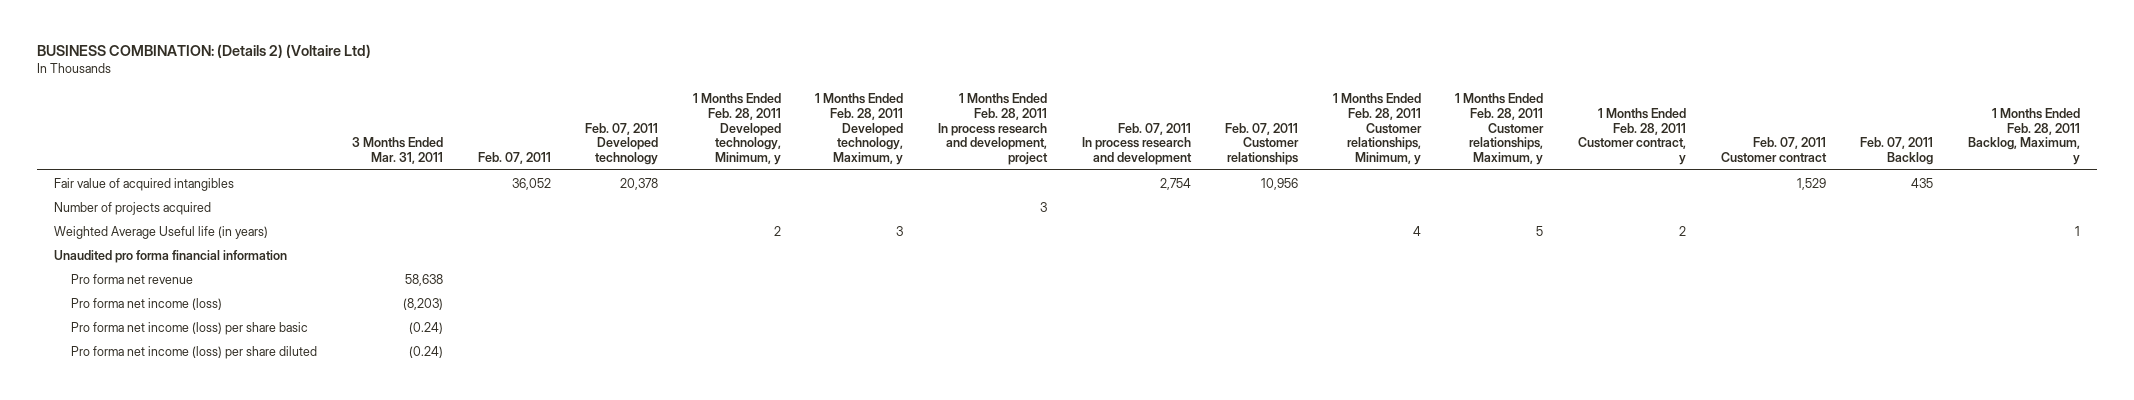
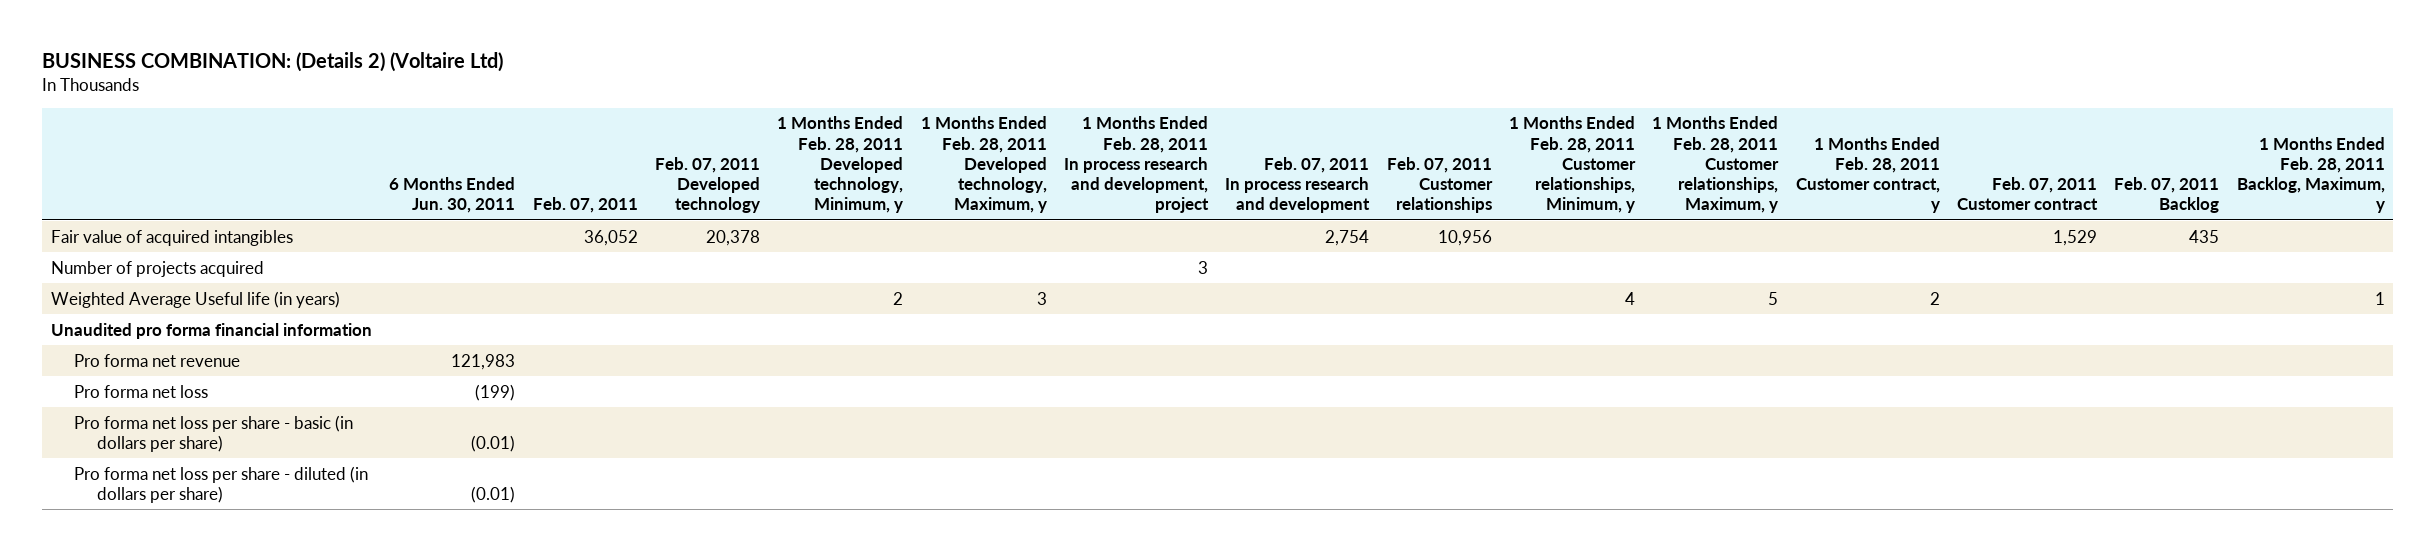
- | 3 Months Ended Mar. 31, 2011 | Feb. 07, 2011 | Feb. 07, 2011 Developed technology | 1 Months Ended Feb. 28, 2011 Developed technology, Minimum, y | 1 Months Ended Feb. 28, 2011 Developed technology, Maximum, y | 1 Months Ended Feb. 28, 2011 In process research and development, project | Feb. 07, 2011 In process research and development | Feb. 07, 2011 Customer relationships | 1 Months Ended Feb. 28, 2011 Customer relationships, Minimum, y | 1 Months Ended Feb. 28, 2011 Customer relationships, Maximum, y | 1 Months Ended Feb. 28, 2011 Customer contract, y | Feb. 07, 2011 Customer contract | Feb. 07, 2011 Backlog | 1 Months Ended Feb. 28, 2011 Backlog, Maximum, y
+ | 6 Months Ended Jun. 30, 2011 | Feb. 07, 2011 | Feb. 07, 2011 Developed technology | 1 Months Ended Feb. 28, 2011 Developed technology, Minimum, y | 1 Months Ended Feb. 28, 2011 Developed technology, Maximum, y | 1 Months Ended Feb. 28, 2011 In process research and development, project | Feb. 07, 2011 In process research and development | Feb. 07, 2011 Customer relationships | 1 Months Ended Feb. 28, 2011 Customer relationships, Minimum, y | 1 Months Ended Feb. 28, 2011 Customer relationships, Maximum, y | 1 Months Ended Feb. 28, 2011 Customer contract, y | Feb. 07, 2011 Customer contract | Feb. 07, 2011 Backlog | 1 Months Ended Feb. 28, 2011 Backlog, Maximum, y
- Pro forma net income (loss) | (8,203) | | | | | | | | | | | | |
- Pro forma net income (loss) per share basic | (0.24) | | | | | | | | | | | | |
- Pro forma net income (loss) per share diluted | (0.24) | | | | | | | | | | | | |
+ Pro forma net loss | (199) | | | | | | | | | | | | |
+ Pro forma net loss per share - basic (in dollars per share) | (0.01) | | | | | | | | | | | | |
+ Pro forma net loss per share - diluted (in dollars per share) | (0.01) | | | | | | | | | | | | |

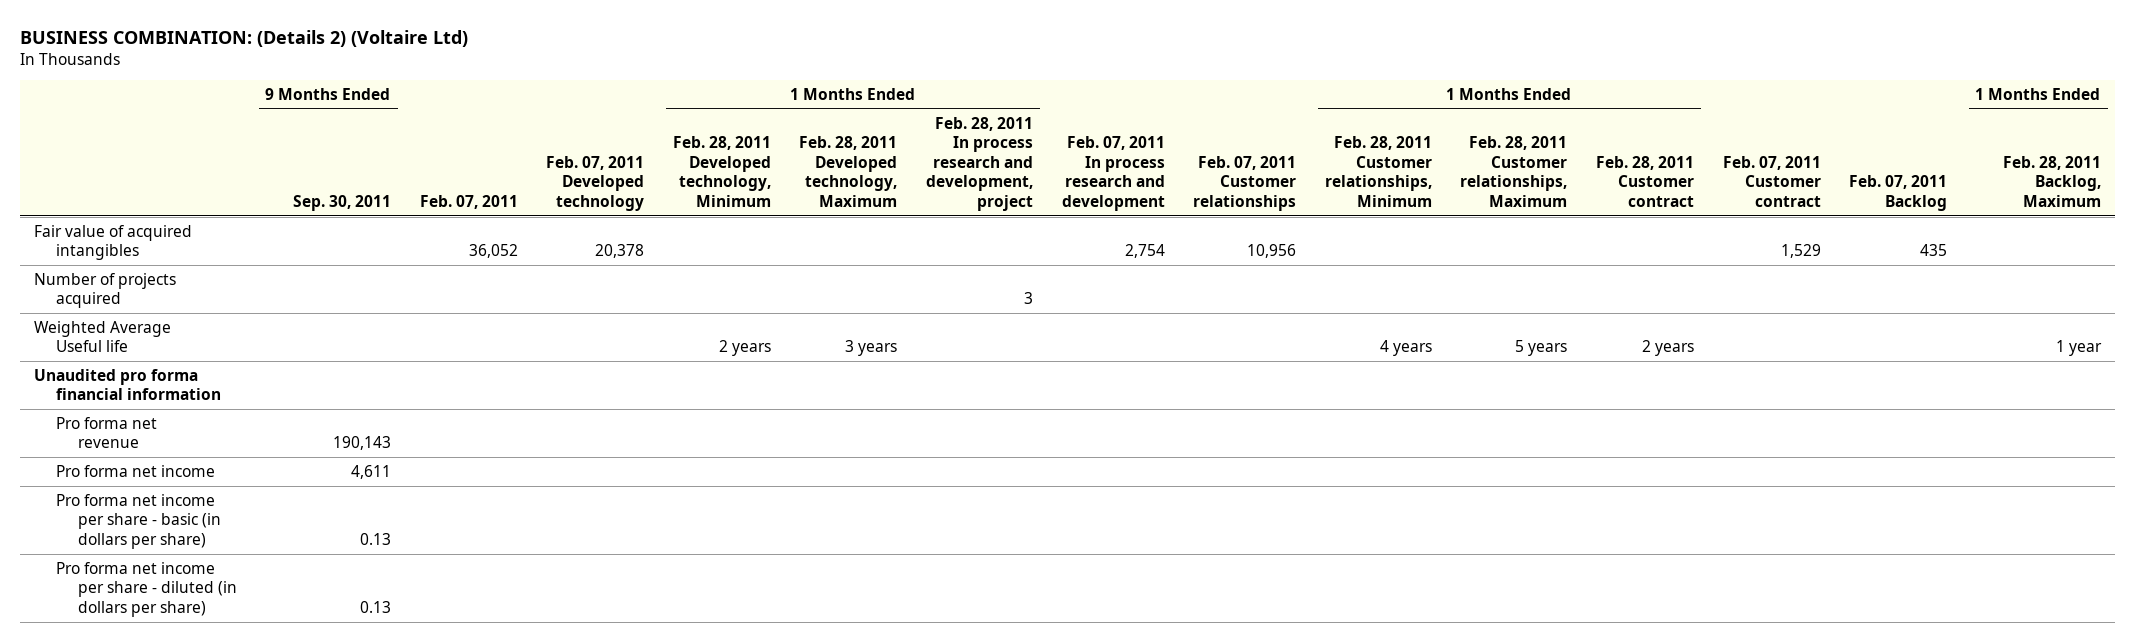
- | 6 Months Ended Jun. 30, 2011 | Feb. 07, 2011 | Feb. 07, 2011 Developed technology | 1 Months Ended Feb. 28, 2011 Developed technology, Minimum, y | 1 Months Ended Feb. 28, 2011 Developed technology, Maximum, y | 1 Months Ended Feb. 28, 2011 In process research and development, project | Feb. 07, 2011 In process research and development | Feb. 07, 2011 Customer relationships | 1 Months Ended Feb. 28, 2011 Customer relationships, Minimum, y | 1 Months Ended Feb. 28, 2011 Customer relationships, Maximum, y | 1 Months Ended Feb. 28, 2011 Customer contract, y | Feb. 07, 2011 Customer contract | Feb. 07, 2011 Backlog | 1 Months Ended Feb. 28, 2011 Backlog, Maximum, y
+ | 9 Months Ended Sep. 30, 2011 | Feb. 07, 2011 | Feb. 07, 2011 Developed technology | 1 Months Ended Feb. 28, 2011 Developed technology, Minimum | 1 Months Ended Feb. 28, 2011 Developed technology, Maximum | 1 Months Ended Feb. 28, 2011 In process research and development, project | Feb. 07, 2011 In process research and development | Feb. 07, 2011 Customer relationships | 1 Months Ended Feb. 28, 2011 Customer relationships, Minimum | 1 Months Ended Feb. 28, 2011 Customer relationships, Maximum | 1 Months Ended Feb. 28, 2011 Customer contract | Feb. 07, 2011 Customer contract | Feb. 07, 2011 Backlog | 1 Months Ended Feb. 28, 2011 Backlog, Maximum
- Weighted Average Useful life (in years) | | | | 2 | 3 | | | | 4 | 5 | 2 | | | 1
+ Weighted Average Useful life | | | | 2 years | 3 years | | | | 4 years | 5 years | 2 years | | | 1 year
- Pro forma net loss | (199) | | | | | | | | | | | | |
- Pro forma net loss per share - basic (in dollars per share) | (0.01) | | | | | | | | | | | | |
- Pro forma net loss per share - diluted (in dollars per share) | (0.01) | | | | | | | | | | | | |
+ Pro forma net income | 4,611 | | | | | | | | | | | | |
+ Pro forma net income per share - basic (in dollars per share) | 0.13 | | | | | | | | | | | | |
+ Pro forma net income per share - diluted (in dollars per share) | 0.13 | | | | | | | | | | | | |

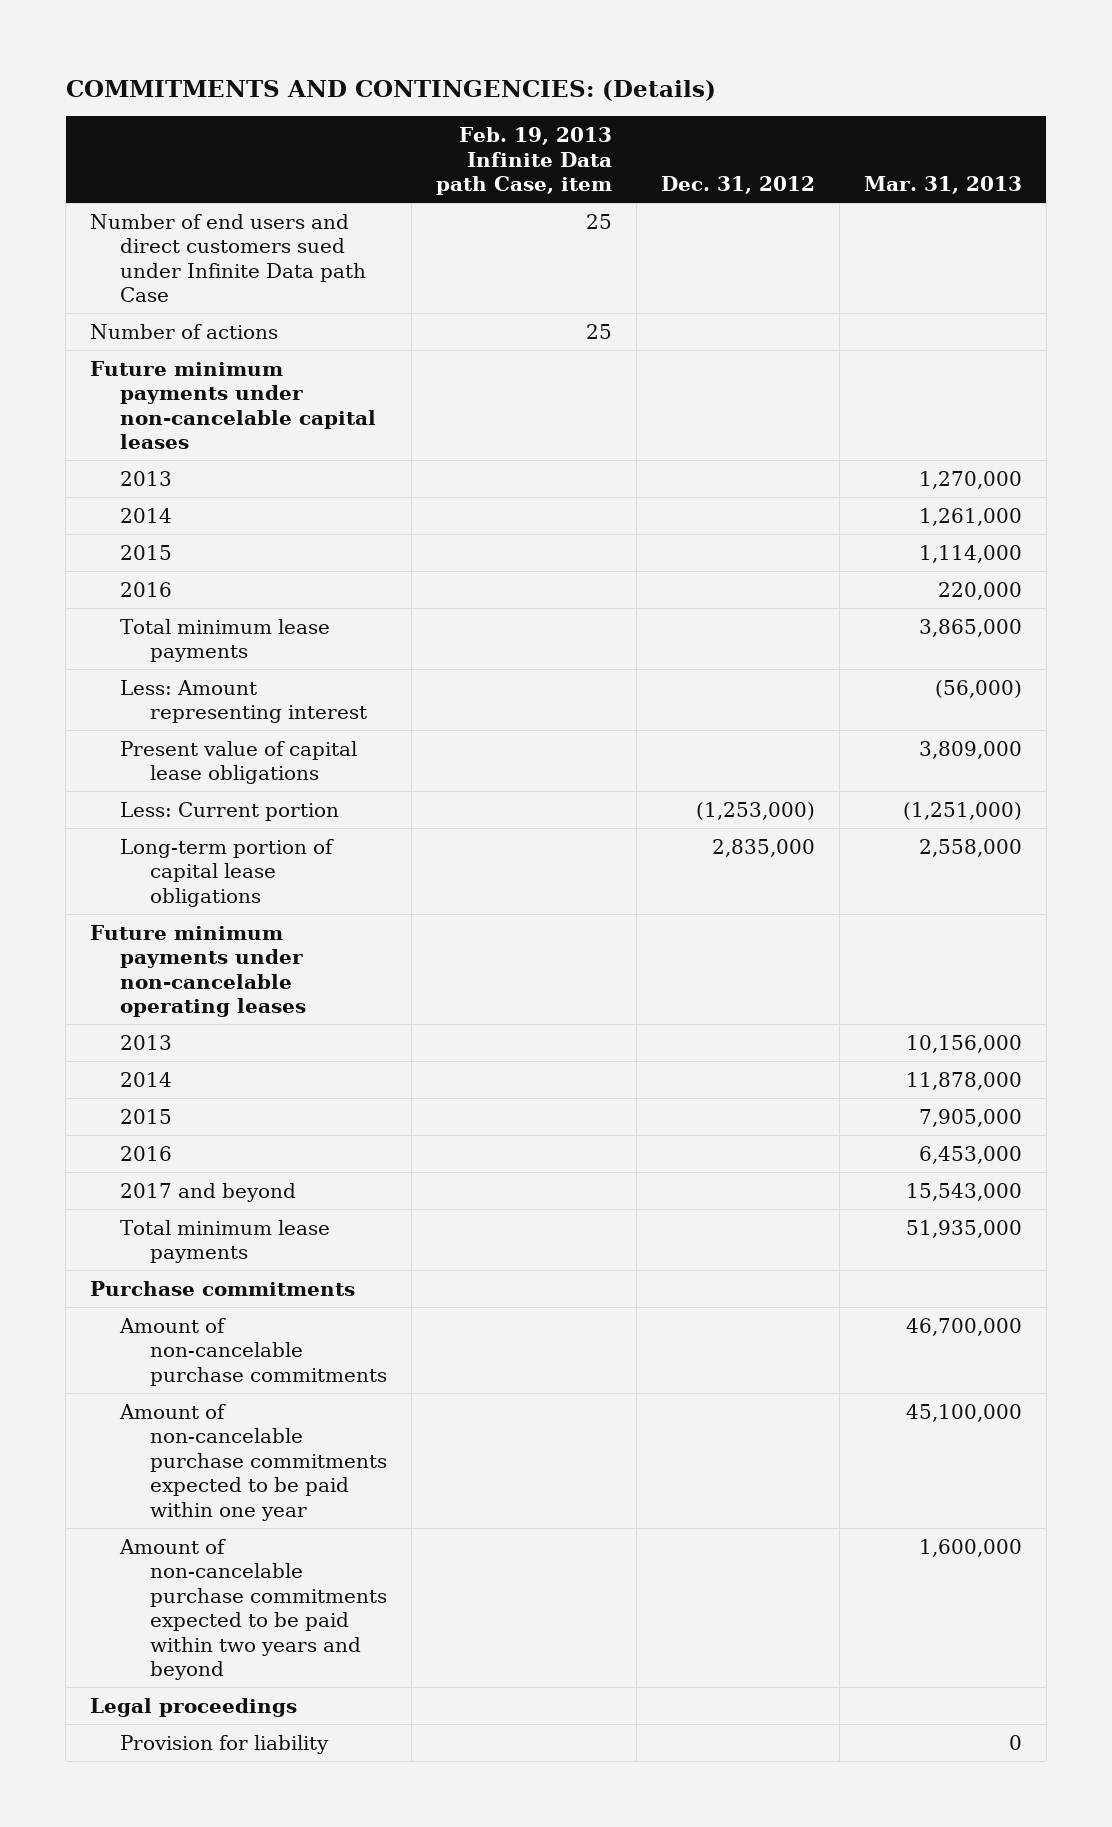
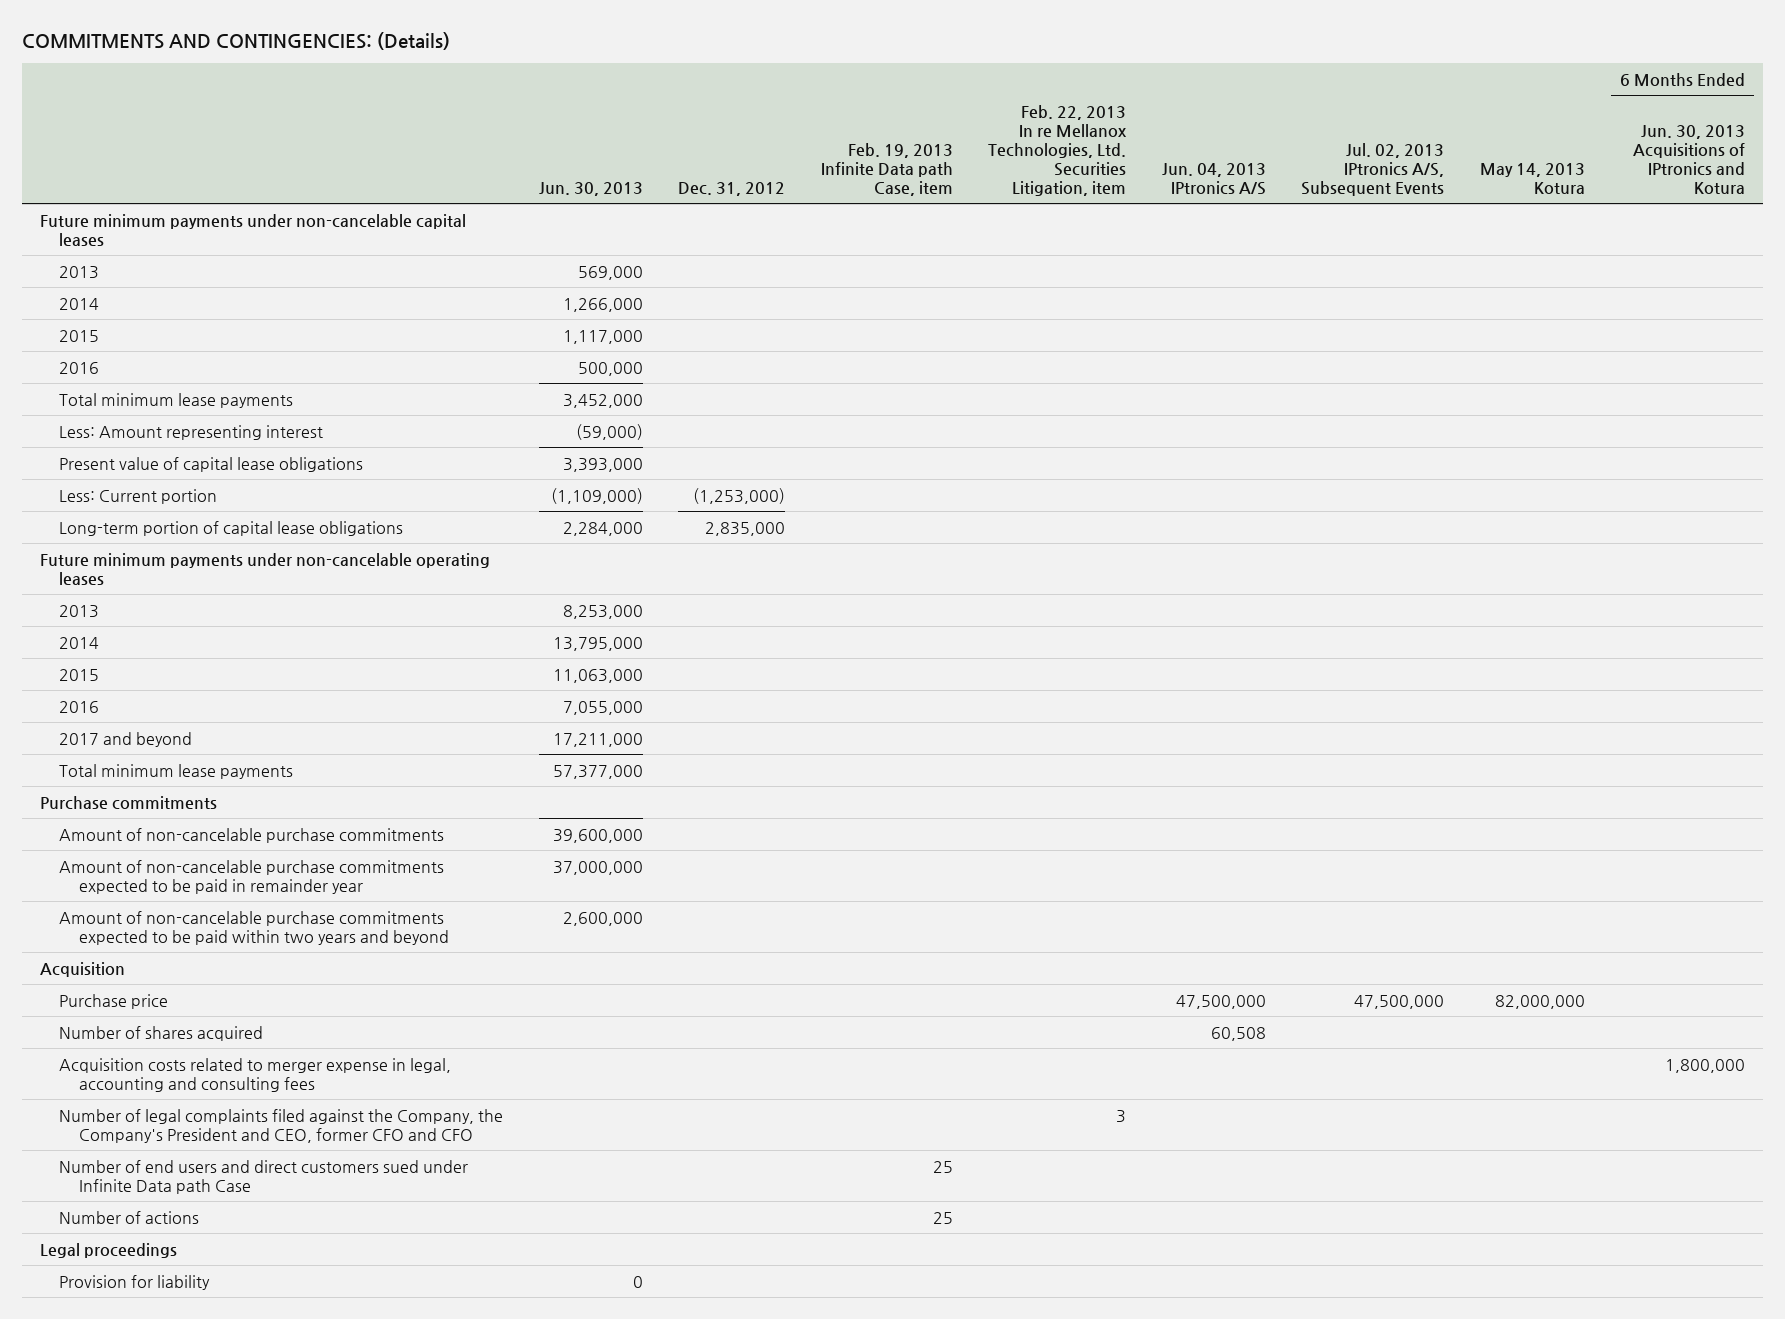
- | Feb. 19, 2013 Infinite Data path Case, item | Dec. 31, 2012 | Mar. 31, 2013
+ | Jun. 30, 2013 | Dec. 31, 2012 | Feb. 19, 2013 Infinite Data path Case, item | Feb. 22, 2013 In re Mellanox Technologies, Ltd. Securities Litigation, item | Jun. 04, 2013 IPtronics A/S | Jul. 02, 2013 IPtronics A/S, Subsequent Events | May 14, 2013 Kotura | 6 Months Ended Jun. 30, 2013 Acquisitions of IPtronics and Kotura
- Amount of non-cancelable purchase commitments expected to be paid within one year | | | 45,100,000
+ Amount of non-cancelable purchase commitments expected to be paid in remainder year | 37,000,000 | | | | | | |
+ Acquisition
+ Purchase price | | | | | 47,500,000 | 47,500,000 | 82,000,000 |
+ Number of shares acquired | | | | | 60,508 | | |
+ Acquisition costs related to merger expense in legal, accounting and consulting fees | | | | | | | | 1,800,000
+ Number of legal complaints filed against the Company, the Company's President and CEO, former CFO and CFO | | | | 3 | | | |
moved down: Number of end users and direct customers sued under Infinite Data path Case | | | 25 | | | | |
moved down: Number of actions | | | 25 | | | | |

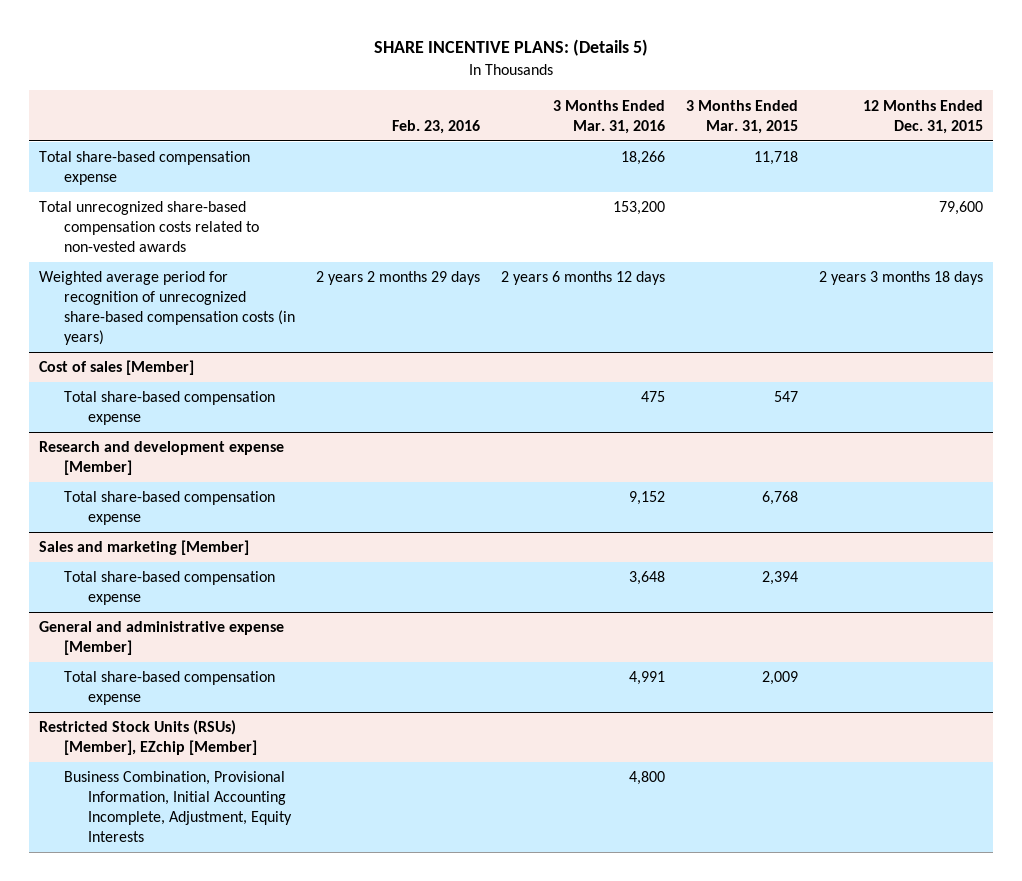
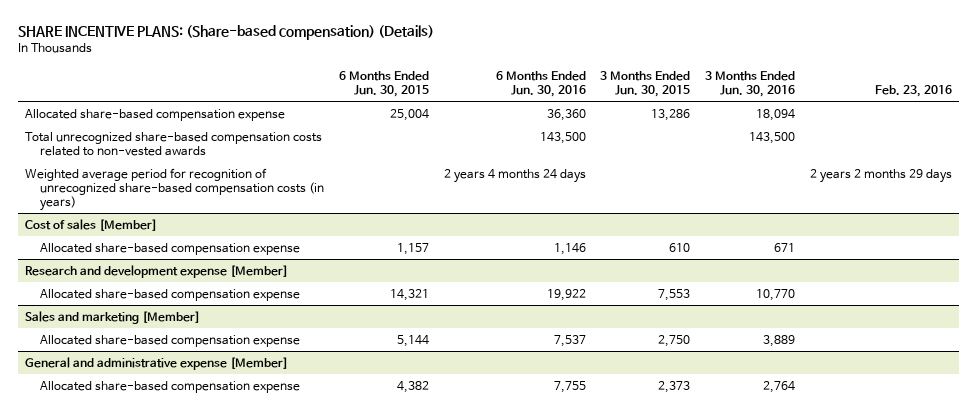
- SHARE INCENTIVE PLANS: (Details 5)
+ SHARE INCENTIVE PLANS: (Share-based compensation) (Details)
- | Feb. 23, 2016 | 3 Months Ended Mar. 31, 2016 | 3 Months Ended Mar. 31, 2015 | 12 Months Ended Dec. 31, 2015
+ | 6 Months Ended Jun. 30, 2015 | 6 Months Ended Jun. 30, 2016 | 3 Months Ended Jun. 30, 2015 | 3 Months Ended Jun. 30, 2016 | Feb. 23, 2016
- Total share-based compensation expense | | 18,266 | 11,718 |
+ Allocated share-based compensation expense | 25,004 | 36,360 | 13,286 | 18,094 |
@ Cost of sales [Member]
- Total share-based compensation expense | | 475 | 547 |
+ Allocated share-based compensation expense | 1,157 | 1,146 | 610 | 671 |
@ Research and development expense [Member]
- Total share-based compensation expense | | 9,152 | 6,768 |
+ Allocated share-based compensation expense | 14,321 | 19,922 | 7,553 | 10,770 |
@ Sales and marketing [Member]
- Total share-based compensation expense | | 3,648 | 2,394 |
+ Allocated share-based compensation expense | 5,144 | 7,537 | 2,750 | 3,889 |
@ General and administrative expense [Member]
- Total share-based compensation expense | | 4,991 | 2,009 |
- Restricted Stock Units (RSUs) [Member], EZchip [Member]
- Business Combination, Provisional Information, Initial Accounting Incomplete, Adjustment, Equity Interests | | 4,800 | |
@ General and administrative expense [Member]
+ Allocated share-based compensation expense | 4,382 | 7,755 | 2,373 | 2,764 |

